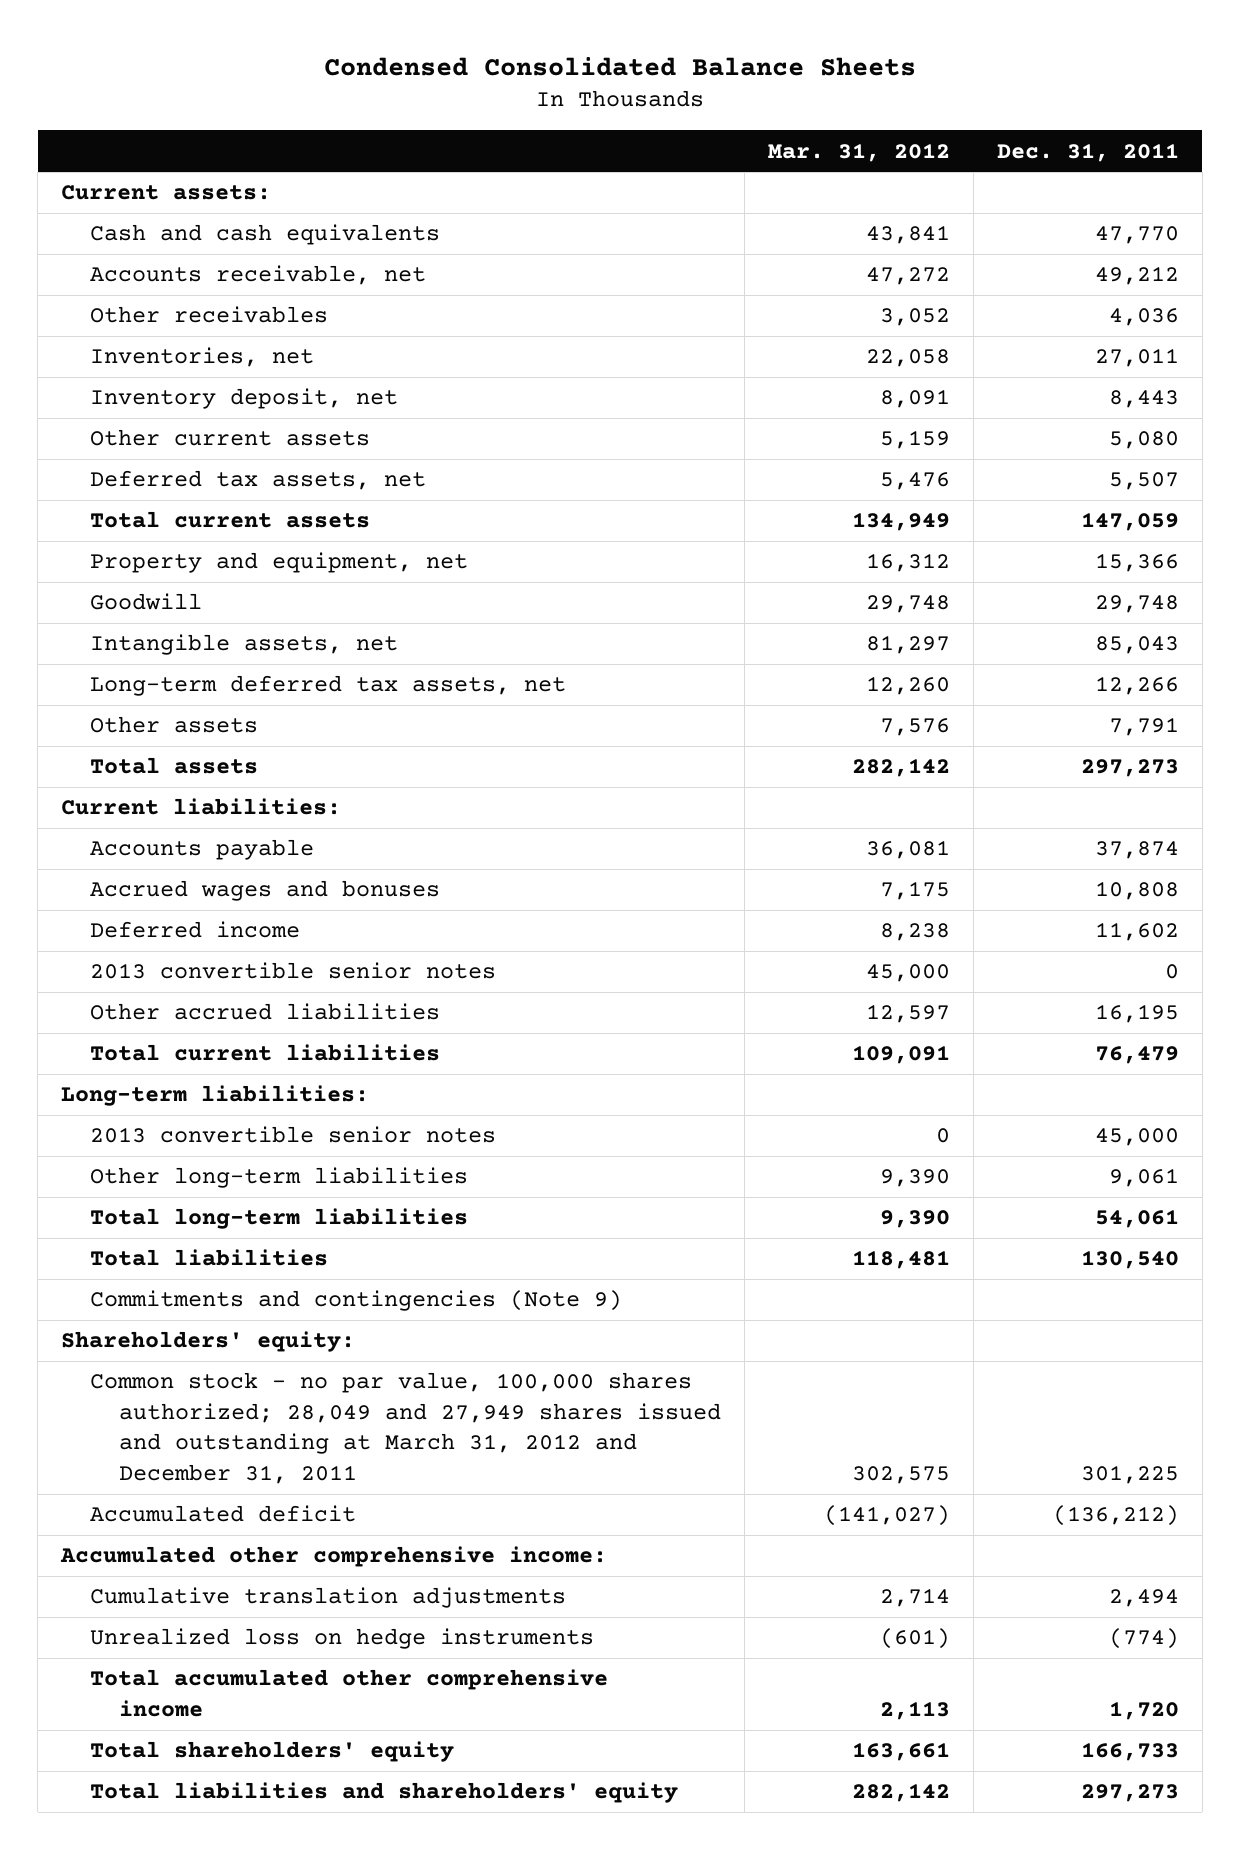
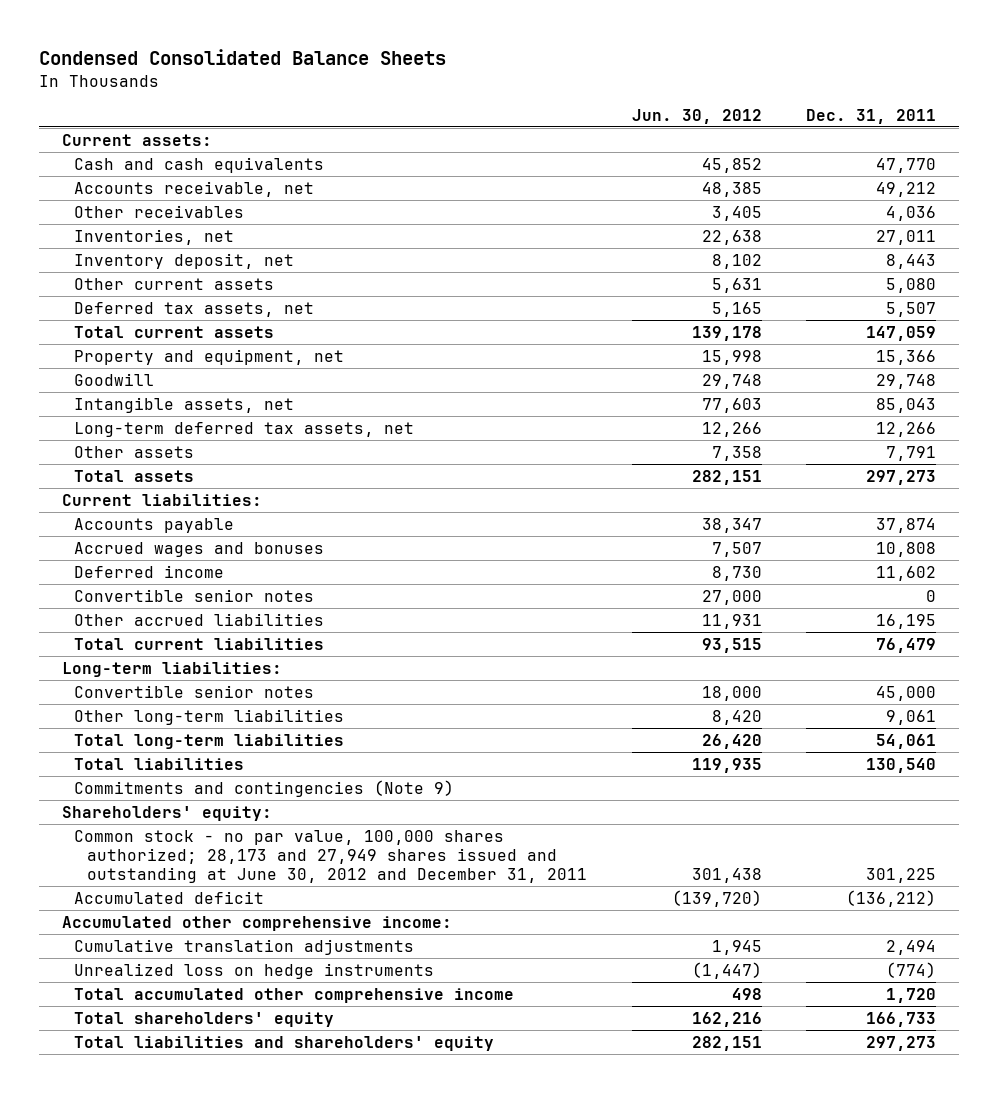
- | Mar. 31, 2012 | Dec. 31, 2011
+ | Jun. 30, 2012 | Dec. 31, 2011
- 2013 convertible senior notes | 45,000 | 0
+ Convertible senior notes | 27,000 | 0
- 2013 convertible senior notes | 0 | 45,000
+ Convertible senior notes | 18,000 | 45,000
- Common stock - no par value, 100,000 shares authorized; 28,049 and 27,949 shares issued and outstanding at March 31, 2012 and December 31, 2011 | 302,575 | 301,225
+ Common stock - no par value, 100,000 shares authorized; 28,173 and 27,949 shares issued and outstanding at June 30, 2012 and December 31, 2011 | 301,438 | 301,225

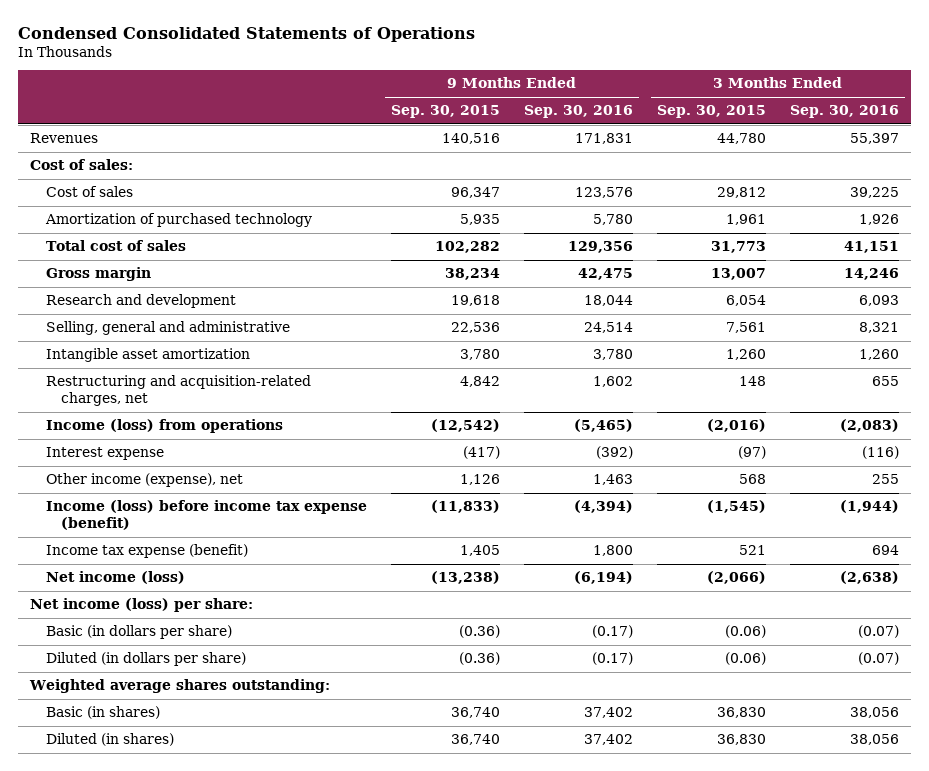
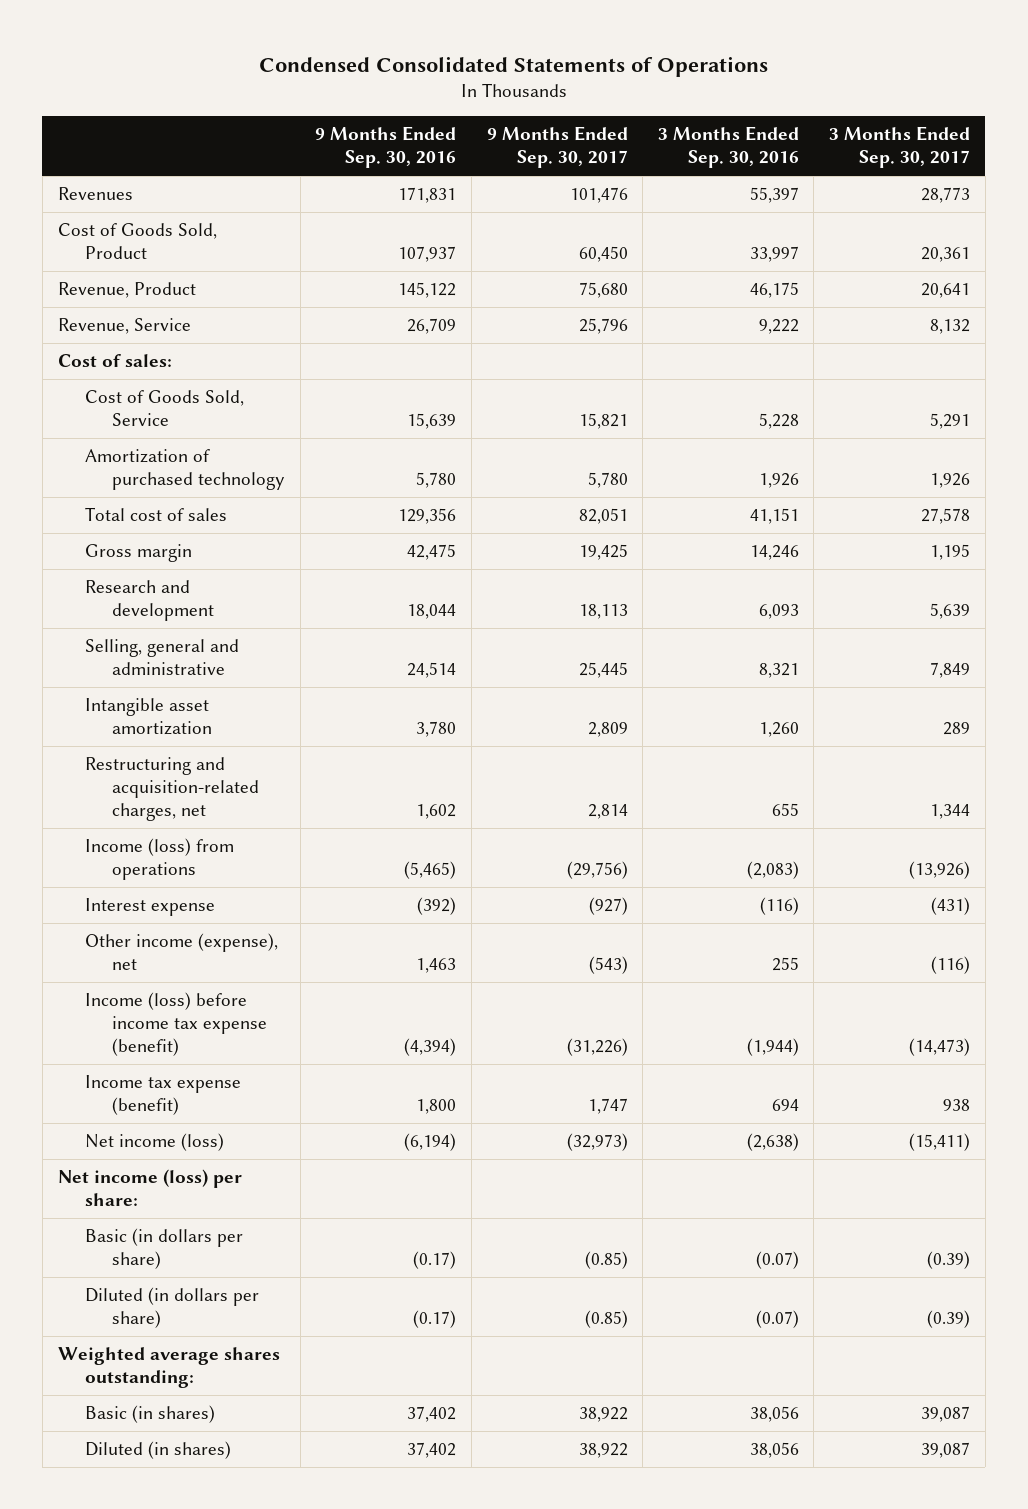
- | 9 Months Ended Sep. 30, 2015 | 9 Months Ended Sep. 30, 2016 | 3 Months Ended Sep. 30, 2015 | 3 Months Ended Sep. 30, 2016
+ | 9 Months Ended Sep. 30, 2016 | 9 Months Ended Sep. 30, 2017 | 3 Months Ended Sep. 30, 2016 | 3 Months Ended Sep. 30, 2017
+ Cost of Goods Sold, Product | 107,937 | 60,450 | 33,997 | 20,361
+ Revenue, Product | 145,122 | 75,680 | 46,175 | 20,641
+ Revenue, Service | 26,709 | 25,796 | 9,222 | 8,132
- Cost of sales | 96,347 | 123,576 | 29,812 | 39,225
+ Cost of Goods Sold, Service | 15,639 | 15,821 | 5,228 | 5,291

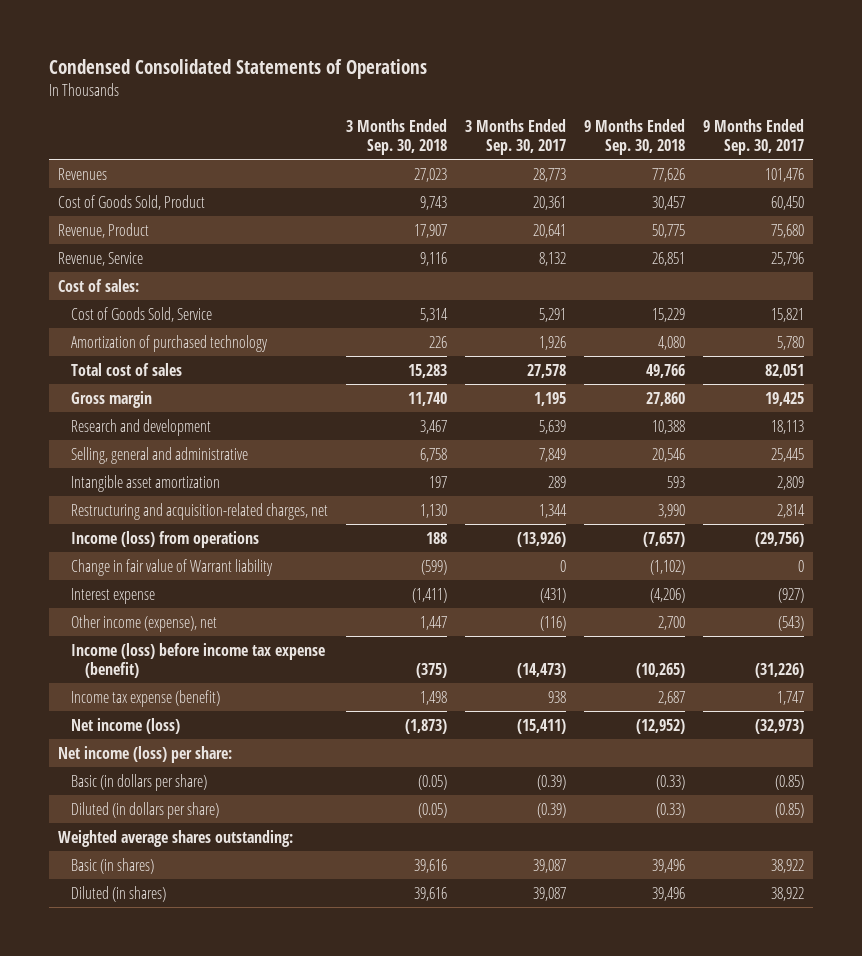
- | 9 Months Ended Sep. 30, 2016 | 9 Months Ended Sep. 30, 2017 | 3 Months Ended Sep. 30, 2016 | 3 Months Ended Sep. 30, 2017
+ | 3 Months Ended Sep. 30, 2018 | 3 Months Ended Sep. 30, 2017 | 9 Months Ended Sep. 30, 2018 | 9 Months Ended Sep. 30, 2017
+ Change in fair value of Warrant liability | (599) | 0 | (1,102) | 0

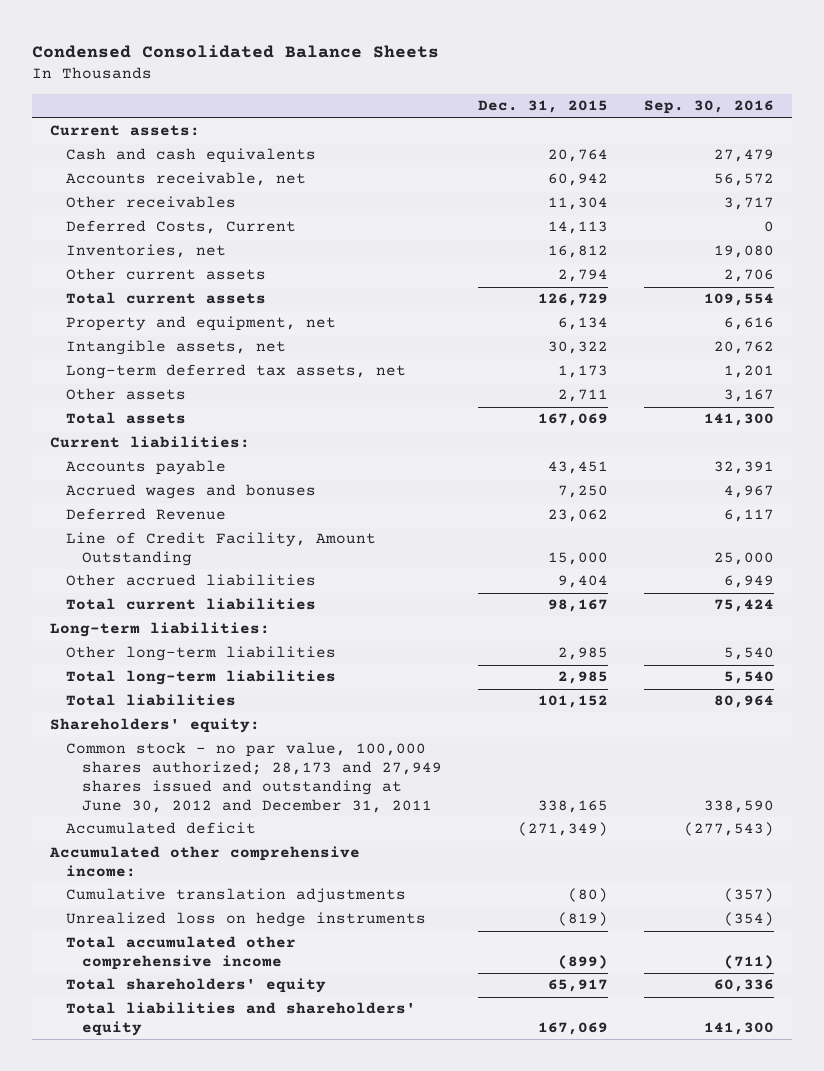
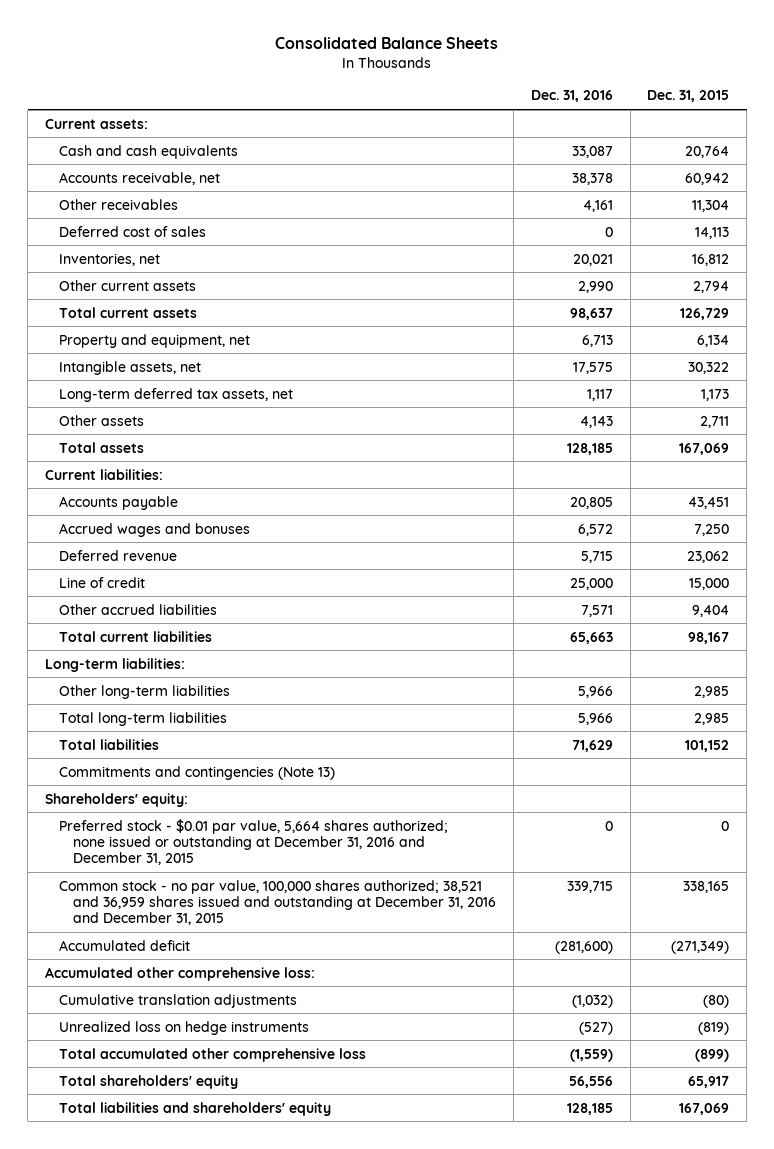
- Condensed Consolidated Balance Sheets
+ Consolidated Balance Sheets
- | Dec. 31, 2015 | Sep. 30, 2016
+ | Dec. 31, 2016 | Dec. 31, 2015
- Deferred Costs, Current | 14,113 | 0
+ Deferred cost of sales | 0 | 14,113
- Deferred Revenue | 23,062 | 6,117
- Line of Credit Facility, Amount Outstanding | 15,000 | 25,000
+ Deferred revenue | 5,715 | 23,062
+ Line of credit | 25,000 | 15,000
+ Commitments and contingencies (Note 13)
- Common stock - no par value, 100,000 shares authorized; 28,173 and 27,949 shares issued and outstanding at June 30, 2012 and December 31, 2011 | 338,165 | 338,590
+ Preferred stock - $0.01 par value, 5,664 shares authorized; none issued or outstanding at December 31, 2016 and December 31, 2015 | 0 | 0
+ Common stock - no par value, 100,000 shares authorized; 38,521 and 36,959 shares issued and outstanding at December 31, 2016 and December 31, 2015 | 339,715 | 338,165
- Accumulated other comprehensive income:
+ Accumulated other comprehensive loss:
- Total accumulated other comprehensive income | (899) | (711)
+ Total accumulated other comprehensive loss | (1,559) | (899)

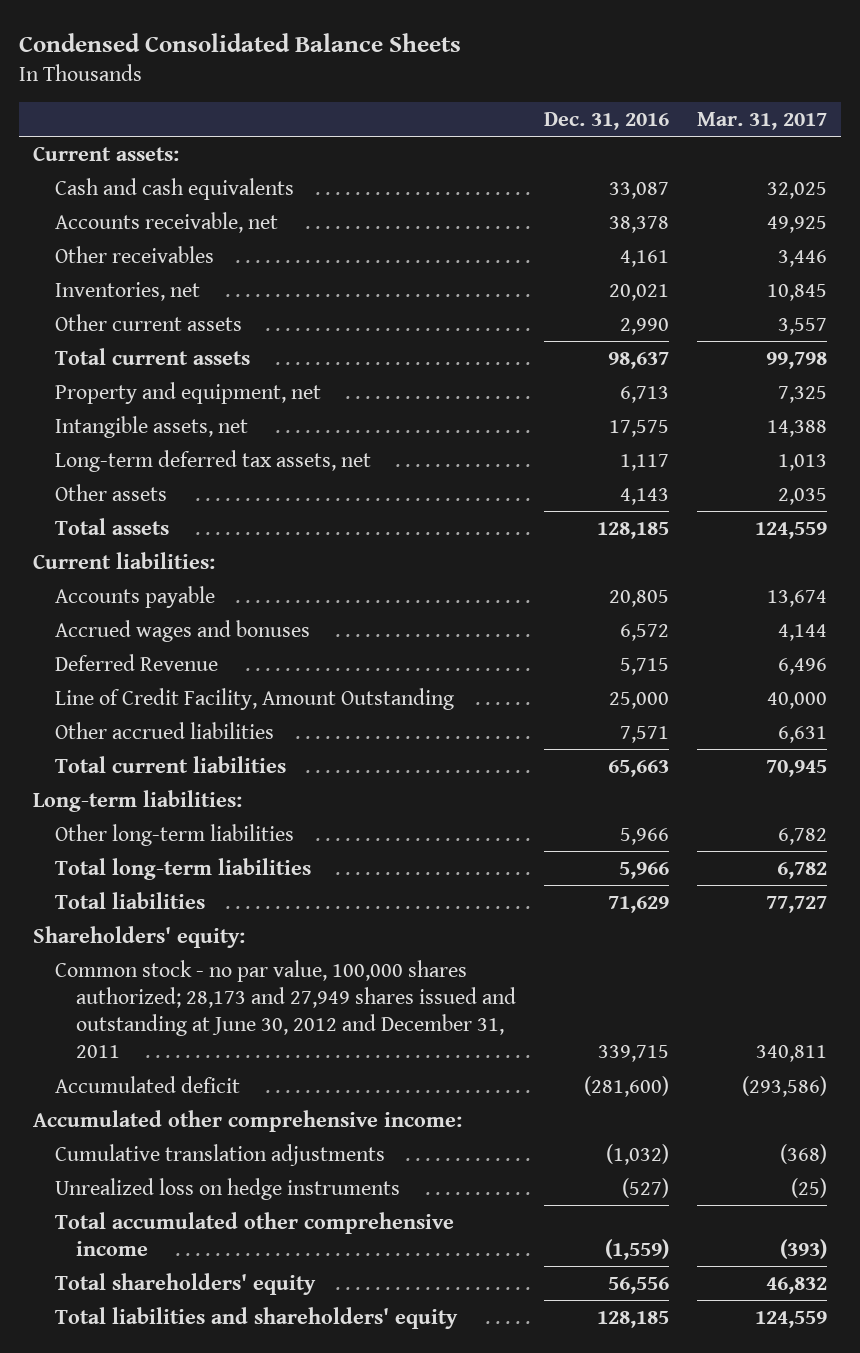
- Consolidated Balance Sheets
+ Condensed Consolidated Balance Sheets
- | Dec. 31, 2016 | Dec. 31, 2015
+ | Dec. 31, 2016 | Mar. 31, 2017
- Deferred cost of sales | 0 | 14,113
- Deferred revenue | 5,715 | 23,062
- Line of credit | 25,000 | 15,000
+ Deferred Revenue | 5,715 | 6,496
+ Line of Credit Facility, Amount Outstanding | 25,000 | 40,000
- Commitments and contingencies (Note 13)
- Preferred stock - $0.01 par value, 5,664 shares authorized; none issued or outstanding at December 31, 2016 and December 31, 2015 | 0 | 0
- Common stock - no par value, 100,000 shares authorized; 38,521 and 36,959 shares issued and outstanding at December 31, 2016 and December 31, 2015 | 339,715 | 338,165
+ Common stock - no par value, 100,000 shares authorized; 28,173 and 27,949 shares issued and outstanding at June 30, 2012 and December 31, 2011 | 339,715 | 340,811
- Accumulated other comprehensive loss:
+ Accumulated other comprehensive income:
- Total accumulated other comprehensive loss | (1,559) | (899)
+ Total accumulated other comprehensive income | (1,559) | (393)

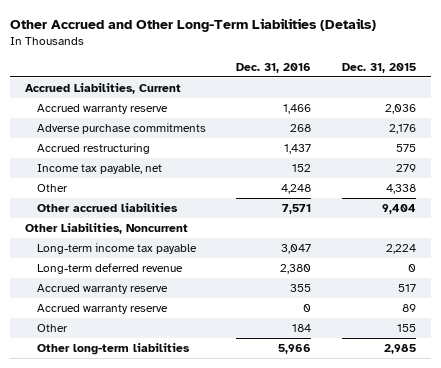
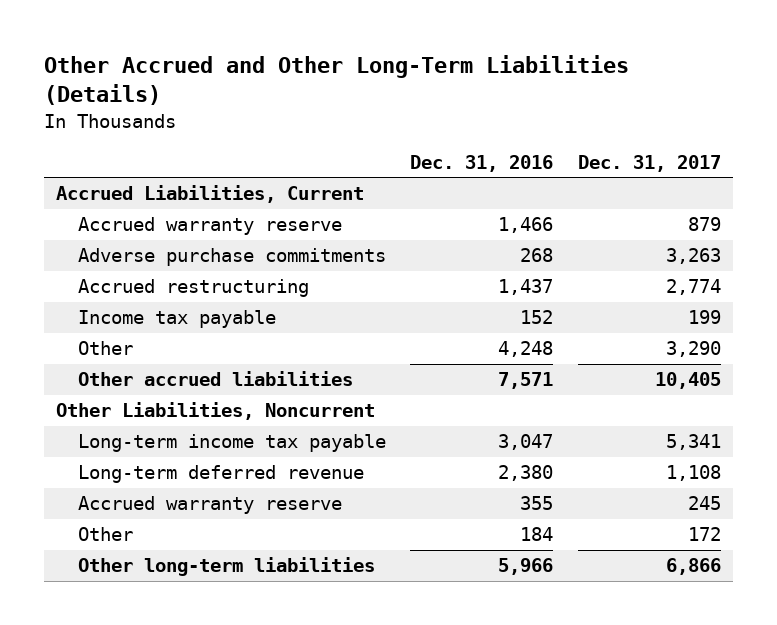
- | Dec. 31, 2016 | Dec. 31, 2015
+ | Dec. 31, 2016 | Dec. 31, 2017
- Income tax payable, net | 152 | 279
+ Income tax payable | 152 | 199
- Accrued warranty reserve | 0 | 89

